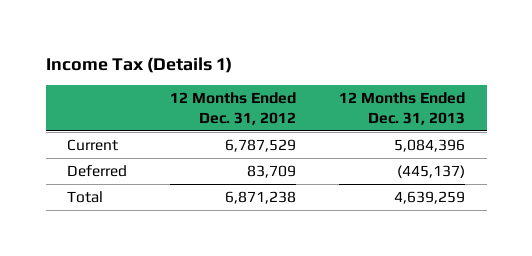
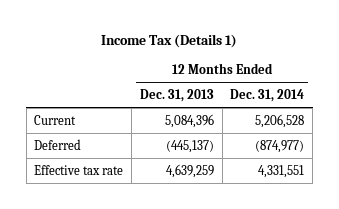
- | 12 Months Ended Dec. 31, 2012 | 12 Months Ended Dec. 31, 2013
+ | 12 Months Ended Dec. 31, 2013 | 12 Months Ended Dec. 31, 2014
- Total | 6,871,238 | 4,639,259
+ Effective tax rate | 4,639,259 | 4,331,551

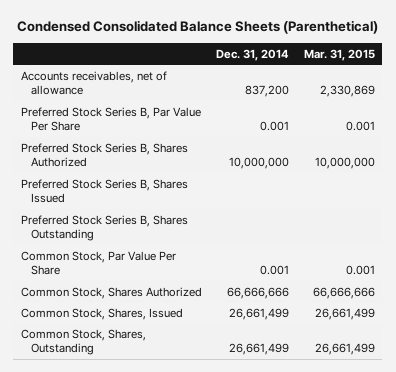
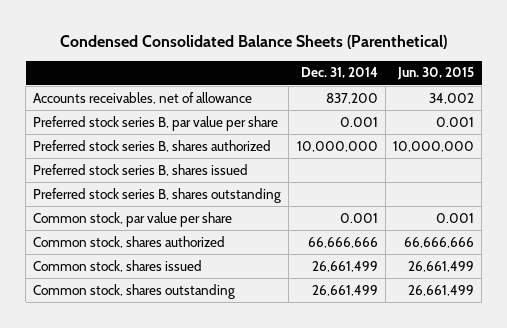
- | Dec. 31, 2014 | Mar. 31, 2015
+ | Dec. 31, 2014 | Jun. 30, 2015
- Preferred Stock Series B, Par Value Per Share | 0.001 | 0.001
- Preferred Stock Series B, Shares Authorized | 10,000,000 | 10,000,000
- Preferred Stock Series B, Shares Issued
- Preferred Stock Series B, Shares Outstanding
- Common Stock, Par Value Per Share | 0.001 | 0.001
- Common Stock, Shares Authorized | 66,666,666 | 66,666,666
- Common Stock, Shares, Issued | 26,661,499 | 26,661,499
- Common Stock, Shares, Outstanding | 26,661,499 | 26,661,499
+ Preferred stock series B, par value per share | 0.001 | 0.001
+ Preferred stock series B, shares authorized | 10,000,000 | 10,000,000
+ Preferred stock series B, shares issued
+ Preferred stock series B, shares outstanding
+ Common stock, par value per share | 0.001 | 0.001
+ Common stock, shares authorized | 66,666,666 | 66,666,666
+ Common stock, shares issued | 26,661,499 | 26,661,499
+ Common stock, shares outstanding | 26,661,499 | 26,661,499

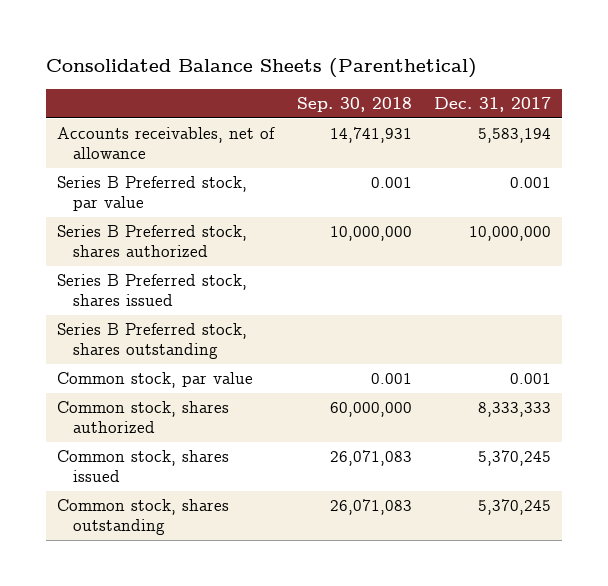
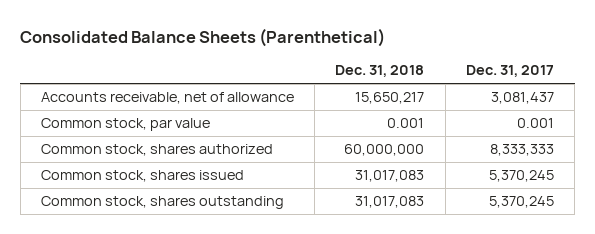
- | Sep. 30, 2018 | Dec. 31, 2017
+ | Dec. 31, 2018 | Dec. 31, 2017
- Accounts receivables, net of allowance | 14,741,931 | 5,583,194
- Series B Preferred stock, par value | 0.001 | 0.001
- Series B Preferred stock, shares authorized | 10,000,000 | 10,000,000
- Series B Preferred stock, shares issued
- Series B Preferred stock, shares outstanding
+ Accounts receivable, net of allowance | 15,650,217 | 3,081,437

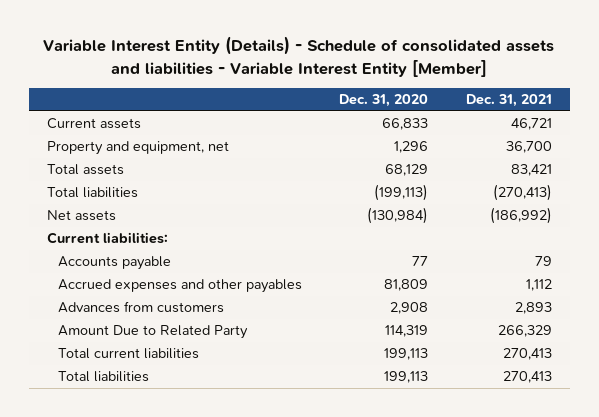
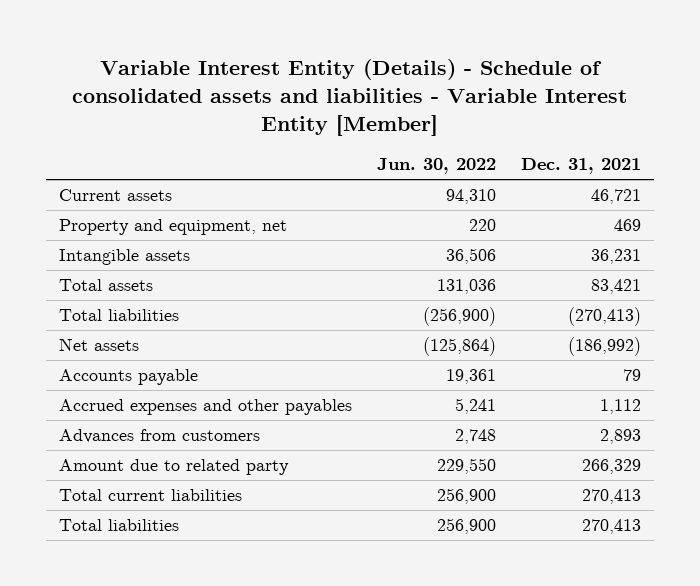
- | Dec. 31, 2020 | Dec. 31, 2021
+ | Jun. 30, 2022 | Dec. 31, 2021
- Property and equipment, net | 1,296 | 36,700
+ Property and equipment, net | 220 | 469
+ Intangible assets | 36,506 | 36,231
- Current liabilities:
- Amount Due to Related Party | 114,319 | 266,329
+ Amount due to related party | 229,550 | 266,329

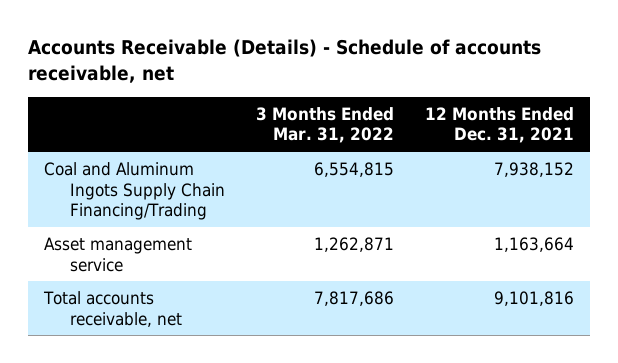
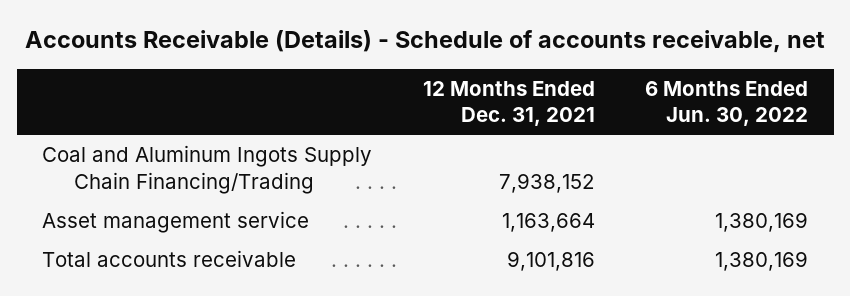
- | 3 Months Ended Mar. 31, 2022 | 12 Months Ended Dec. 31, 2021
+ | 12 Months Ended Dec. 31, 2021 | 6 Months Ended Jun. 30, 2022
- Total accounts receivable, net | 7,817,686 | 9,101,816
+ Total accounts receivable | 9,101,816 | 1,380,169

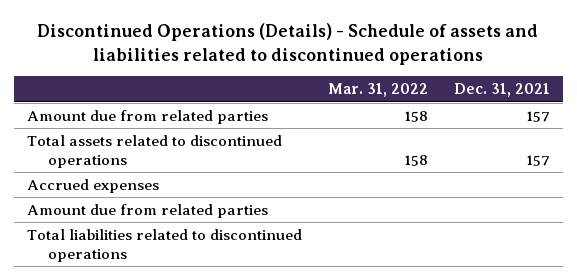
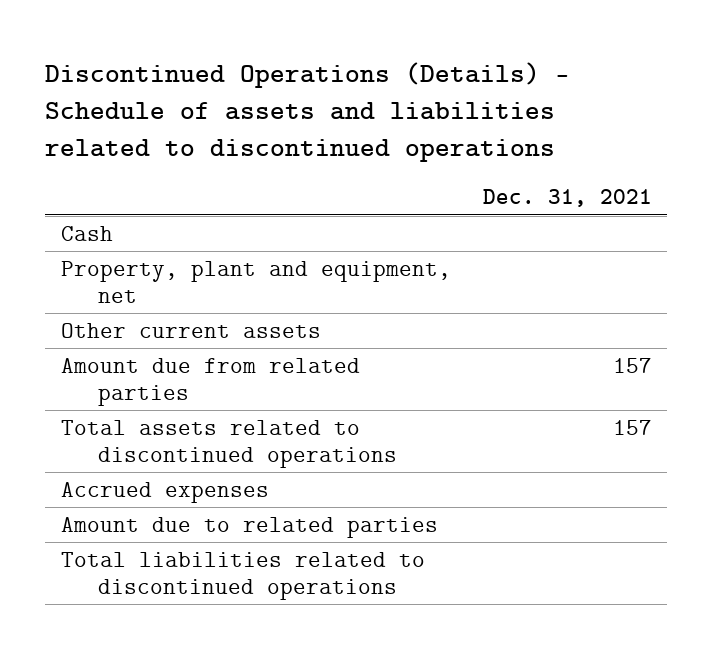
- | Mar. 31, 2022 | Dec. 31, 2021
+ | Dec. 31, 2021
+ Cash
+ Property, plant and equipment, net
+ Other current assets
- Amount due from related parties
+ Amount due to related parties

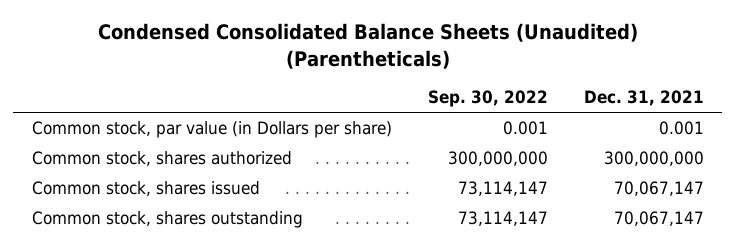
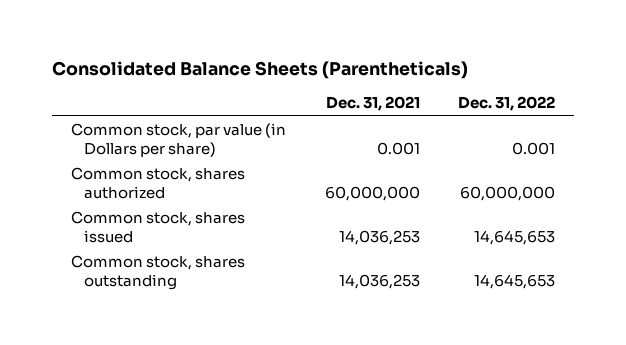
- Condensed Consolidated Balance Sheets (Unaudited) (Parentheticals)
+ Consolidated Balance Sheets (Parentheticals)
- | Sep. 30, 2022 | Dec. 31, 2021
+ | Dec. 31, 2021 | Dec. 31, 2022
- Common stock, shares authorized | 300,000,000 | 300,000,000
- Common stock, shares issued | 73,114,147 | 70,067,147
- Common stock, shares outstanding | 73,114,147 | 70,067,147
+ Common stock, shares authorized | 60,000,000 | 60,000,000
+ Common stock, shares issued | 14,036,253 | 14,645,653
+ Common stock, shares outstanding | 14,036,253 | 14,645,653

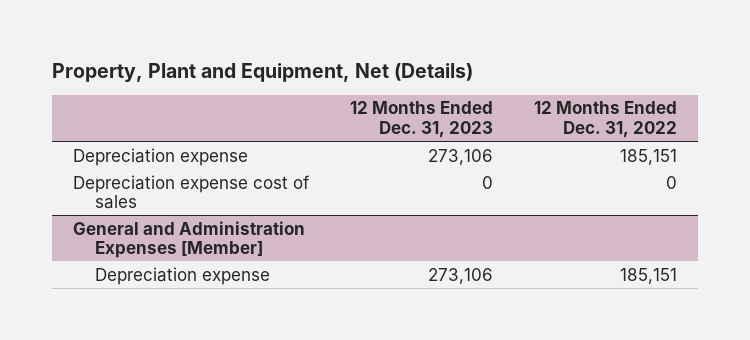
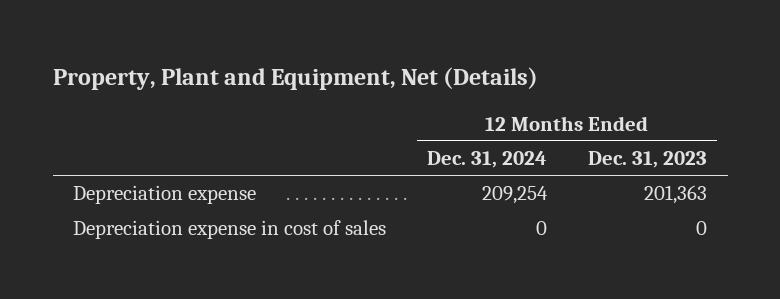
- | 12 Months Ended Dec. 31, 2023 | 12 Months Ended Dec. 31, 2022
+ | 12 Months Ended Dec. 31, 2024 | 12 Months Ended Dec. 31, 2023
- Depreciation expense | 273,106 | 185,151
- Depreciation expense cost of sales | 0 | 0
- General and Administration Expenses [Member]
- Depreciation expense | 273,106 | 185,151
+ Depreciation expense | 209,254 | 201,363
+ Depreciation expense in cost of sales | 0 | 0

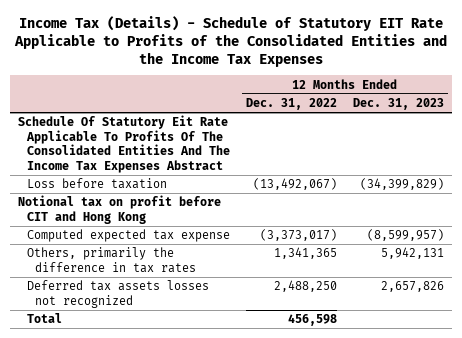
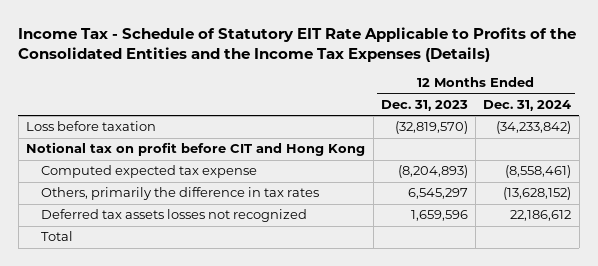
- Income Tax (Details) - Schedule of Statutory EIT Rate Applicable to Profits of the Consolidated Entities and the Income Tax Expenses
+ Income Tax - Schedule of Statutory EIT Rate Applicable to Profits of the Consolidated Entities and the Income Tax Expenses (Details)
- | 12 Months Ended Dec. 31, 2022 | 12 Months Ended Dec. 31, 2023
+ | 12 Months Ended Dec. 31, 2023 | 12 Months Ended Dec. 31, 2024
- Schedule Of Statutory Eit Rate Applicable To Profits Of The Consolidated Entities And The Income Tax Expenses Abstract
- Loss before taxation | (13,492,067) | (34,399,829)
+ Loss before taxation | (32,819,570) | (34,233,842)
- Computed expected tax expense | (3,373,017) | (8,599,957)
- Others, primarily the difference in tax rates | 1,341,365 | 5,942,131
- Deferred tax assets losses not recognized | 2,488,250 | 2,657,826
+ Computed expected tax expense | (8,204,893) | (8,558,461)
+ Others, primarily the difference in tax rates | 6,545,297 | (13,628,152)
+ Deferred tax assets losses not recognized | 1,659,596 | 22,186,612

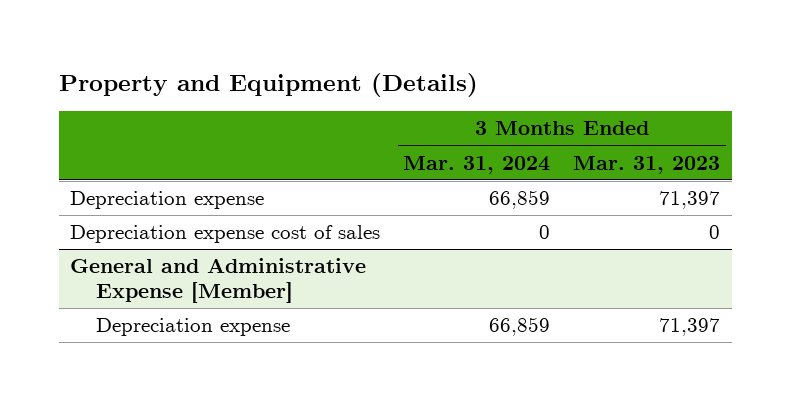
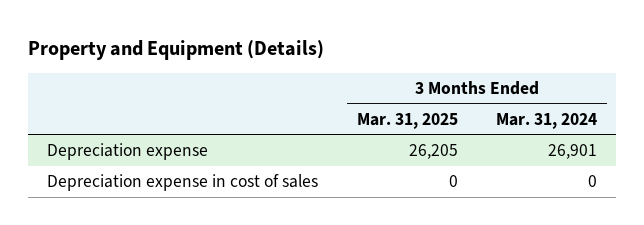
- | 3 Months Ended Mar. 31, 2024 | 3 Months Ended Mar. 31, 2023
+ | 3 Months Ended Mar. 31, 2025 | 3 Months Ended Mar. 31, 2024
- Depreciation expense | 66,859 | 71,397
- Depreciation expense cost of sales | 0 | 0
- General and Administrative Expense [Member]
- Depreciation expense | 66,859 | 71,397
+ Depreciation expense | 26,205 | 26,901
+ Depreciation expense in cost of sales | 0 | 0

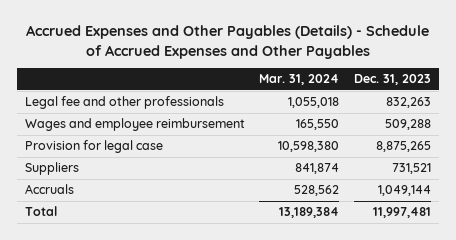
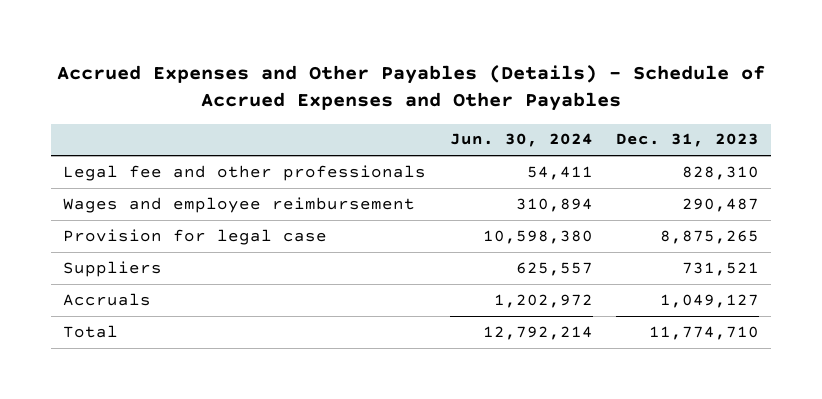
- | Mar. 31, 2024 | Dec. 31, 2023
+ | Jun. 30, 2024 | Dec. 31, 2023
- Legal fee and other professionals | 1,055,018 | 832,263
- Wages and employee reimbursement | 165,550 | 509,288
+ Legal fee and other professionals | 54,411 | 828,310
+ Wages and employee reimbursement | 310,894 | 290,487
- Accruals | 528,562 | 1,049,144
- Total | 13,189,384 | 11,997,481
+ Accruals | 1,202,972 | 1,049,127
+ Total | 12,792,214 | 11,774,710

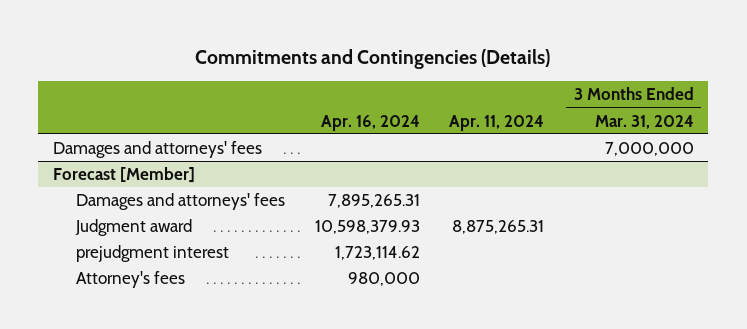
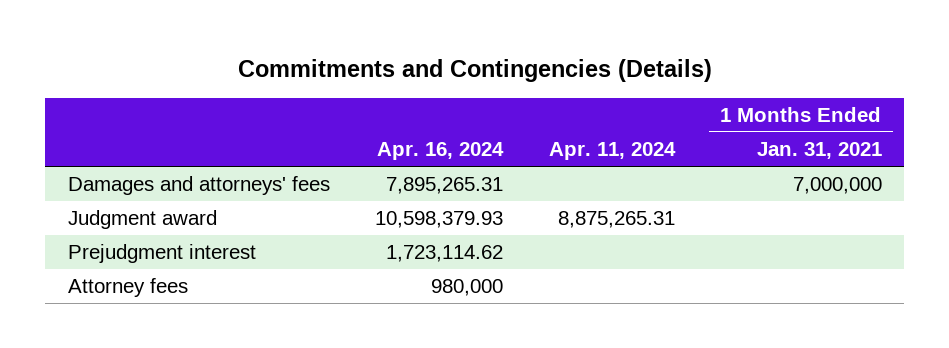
- | Apr. 16, 2024 | Apr. 11, 2024 | 3 Months Ended Mar. 31, 2024
+ | Apr. 16, 2024 | Apr. 11, 2024 | 1 Months Ended Jan. 31, 2021
- Damages and attorneys' fees | | | 7,000,000
- Forecast [Member]
- prejudgment interest | 1,723,114.62 | |
- Attorney's fees | 980,000 | |
+ Prejudgment interest | 1,723,114.62 | |
+ Attorney fees | 980,000 | |

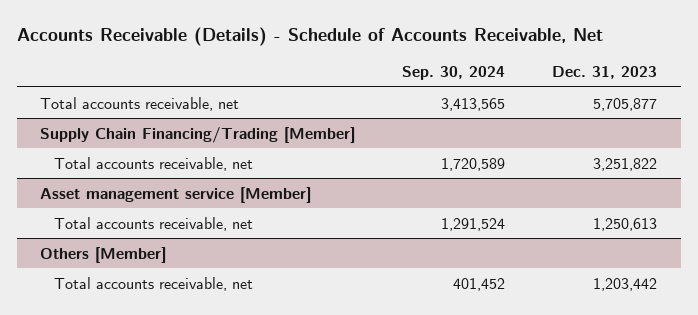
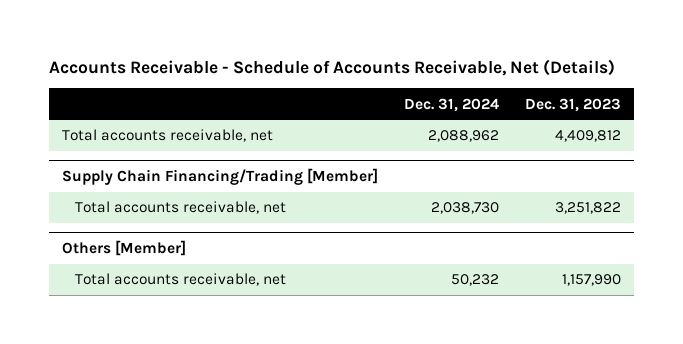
- Accounts Receivable (Details) - Schedule of Accounts Receivable, Net
+ Accounts Receivable - Schedule of Accounts Receivable, Net (Details)
- | Sep. 30, 2024 | Dec. 31, 2023
+ | Dec. 31, 2024 | Dec. 31, 2023
- Total accounts receivable, net | 3,413,565 | 5,705,877
+ Total accounts receivable, net | 2,088,962 | 4,409,812
- Asset management service [Member]
- Total accounts receivable, net | 1,291,524 | 1,250,613
@ Others [Member]
- Total accounts receivable, net | 401,452 | 1,203,442
+ Total accounts receivable, net | 50,232 | 1,157,990

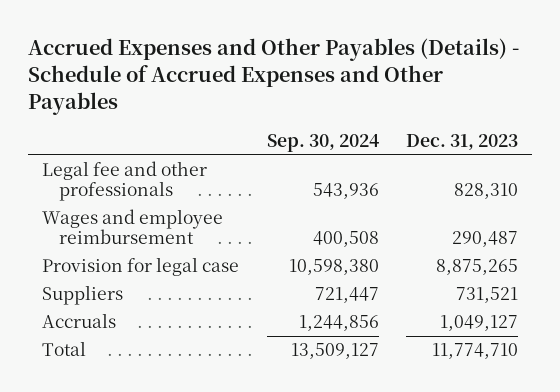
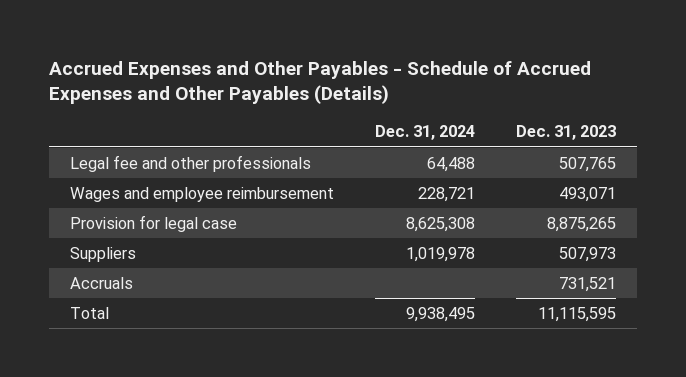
- Accrued Expenses and Other Payables (Details) - Schedule of Accrued Expenses and Other Payables
+ Accrued Expenses and Other Payables - Schedule of Accrued Expenses and Other Payables (Details)
- | Sep. 30, 2024 | Dec. 31, 2023
+ | Dec. 31, 2024 | Dec. 31, 2023
- Legal fee and other professionals | 543,936 | 828,310
- Wages and employee reimbursement | 400,508 | 290,487
+ Legal fee and other professionals | 64,488 | 507,765
+ Wages and employee reimbursement | 228,721 | 493,071
- Suppliers | 721,447 | 731,521
- Accruals | 1,244,856 | 1,049,127
- Total | 13,509,127 | 11,774,710
+ Suppliers | 1,019,978 | 507,973
+ Accruals | | 731,521
+ Total | 9,938,495 | 11,115,595

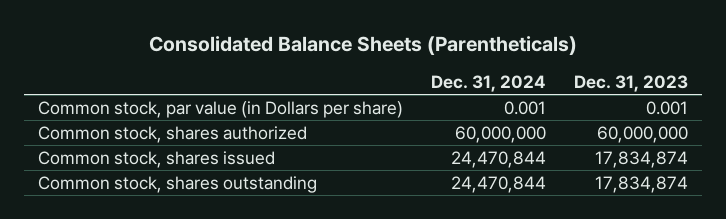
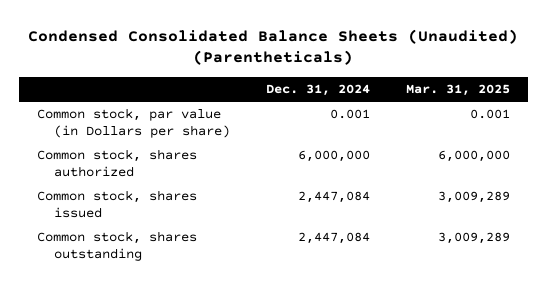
- Consolidated Balance Sheets (Parentheticals)
+ Condensed Consolidated Balance Sheets (Unaudited) (Parentheticals)
- | Dec. 31, 2024 | Dec. 31, 2023
+ | Dec. 31, 2024 | Mar. 31, 2025
- Common stock, shares authorized | 60,000,000 | 60,000,000
- Common stock, shares issued | 24,470,844 | 17,834,874
- Common stock, shares outstanding | 24,470,844 | 17,834,874
+ Common stock, shares authorized | 6,000,000 | 6,000,000
+ Common stock, shares issued | 2,447,084 | 3,009,289
+ Common stock, shares outstanding | 2,447,084 | 3,009,289

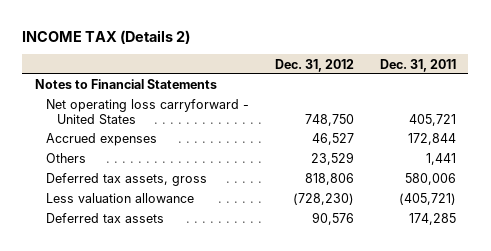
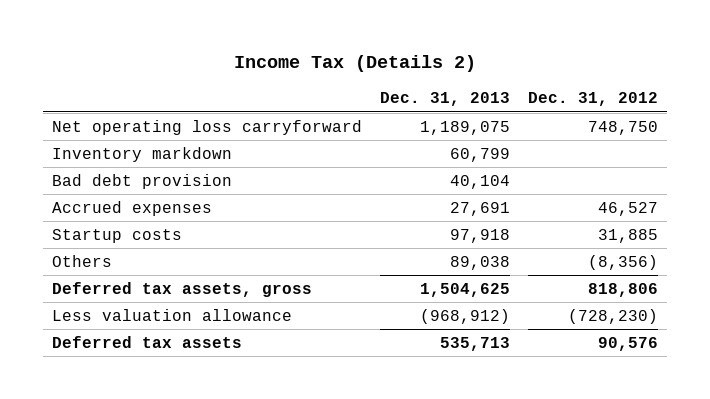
- INCOME TAX (Details 2)
+ Income Tax (Details 2)
- | Dec. 31, 2012 | Dec. 31, 2011
+ | Dec. 31, 2013 | Dec. 31, 2012
- Notes to Financial Statements
- Net operating loss carryforward - United States | 748,750 | 405,721
+ Net operating loss carryforward | 1,189,075 | 748,750
+ Inventory markdown | 60,799 |
+ Bad debt provision | 40,104 |
- Others | 23,529 | 1,441
+ Startup costs | 97,918 | 31,885
+ Others | 89,038 | (8,356)

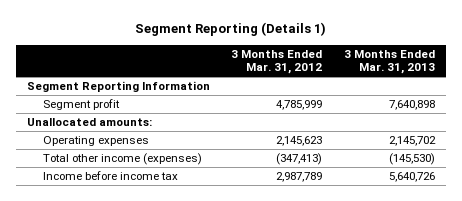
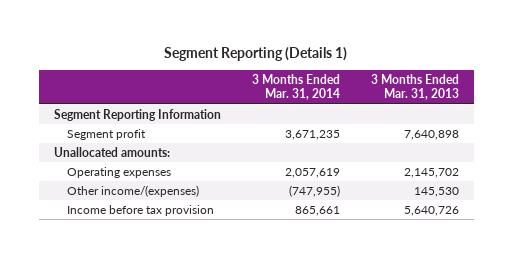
- | 3 Months Ended Mar. 31, 2012 | 3 Months Ended Mar. 31, 2013
+ | 3 Months Ended Mar. 31, 2014 | 3 Months Ended Mar. 31, 2013
- Total other income (expenses) | (347,413) | (145,530)
- Income before income tax | 2,987,789 | 5,640,726
+ Other income/(expenses) | (747,955) | 145,530
+ Income before tax provision | 865,661 | 5,640,726

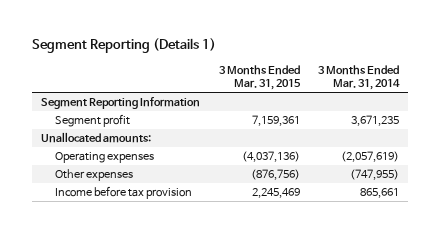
- | 3 Months Ended Mar. 31, 2014 | 3 Months Ended Mar. 31, 2013
+ | 3 Months Ended Mar. 31, 2015 | 3 Months Ended Mar. 31, 2014
- Operating expenses | 2,057,619 | 2,145,702
- Other income/(expenses) | (747,955) | 145,530
+ Operating expenses | (4,037,136) | (2,057,619)
+ Other expenses | (876,756) | (747,955)

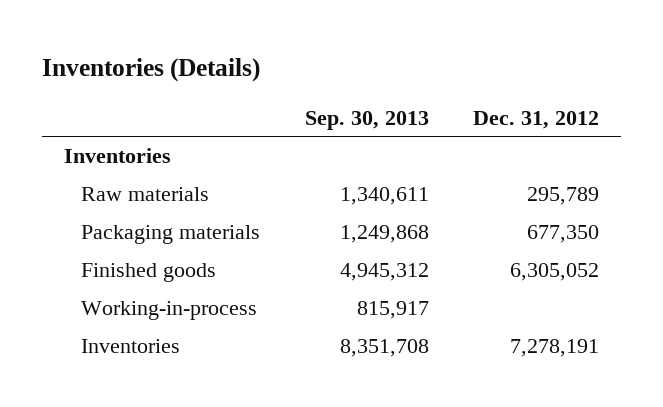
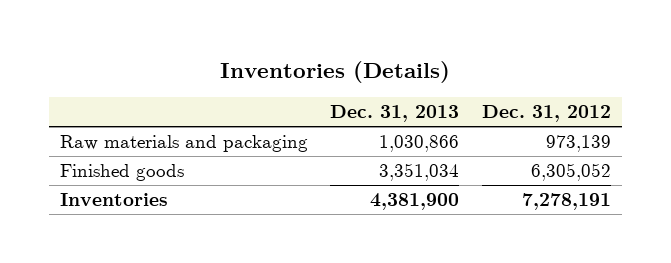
- | Sep. 30, 2013 | Dec. 31, 2012
+ | Dec. 31, 2013 | Dec. 31, 2012
- Inventories
- Raw materials | 1,340,611 | 295,789
- Packaging materials | 1,249,868 | 677,350
+ Raw materials and packaging | 1,030,866 | 973,139
- Working-in-process | 815,917 |

